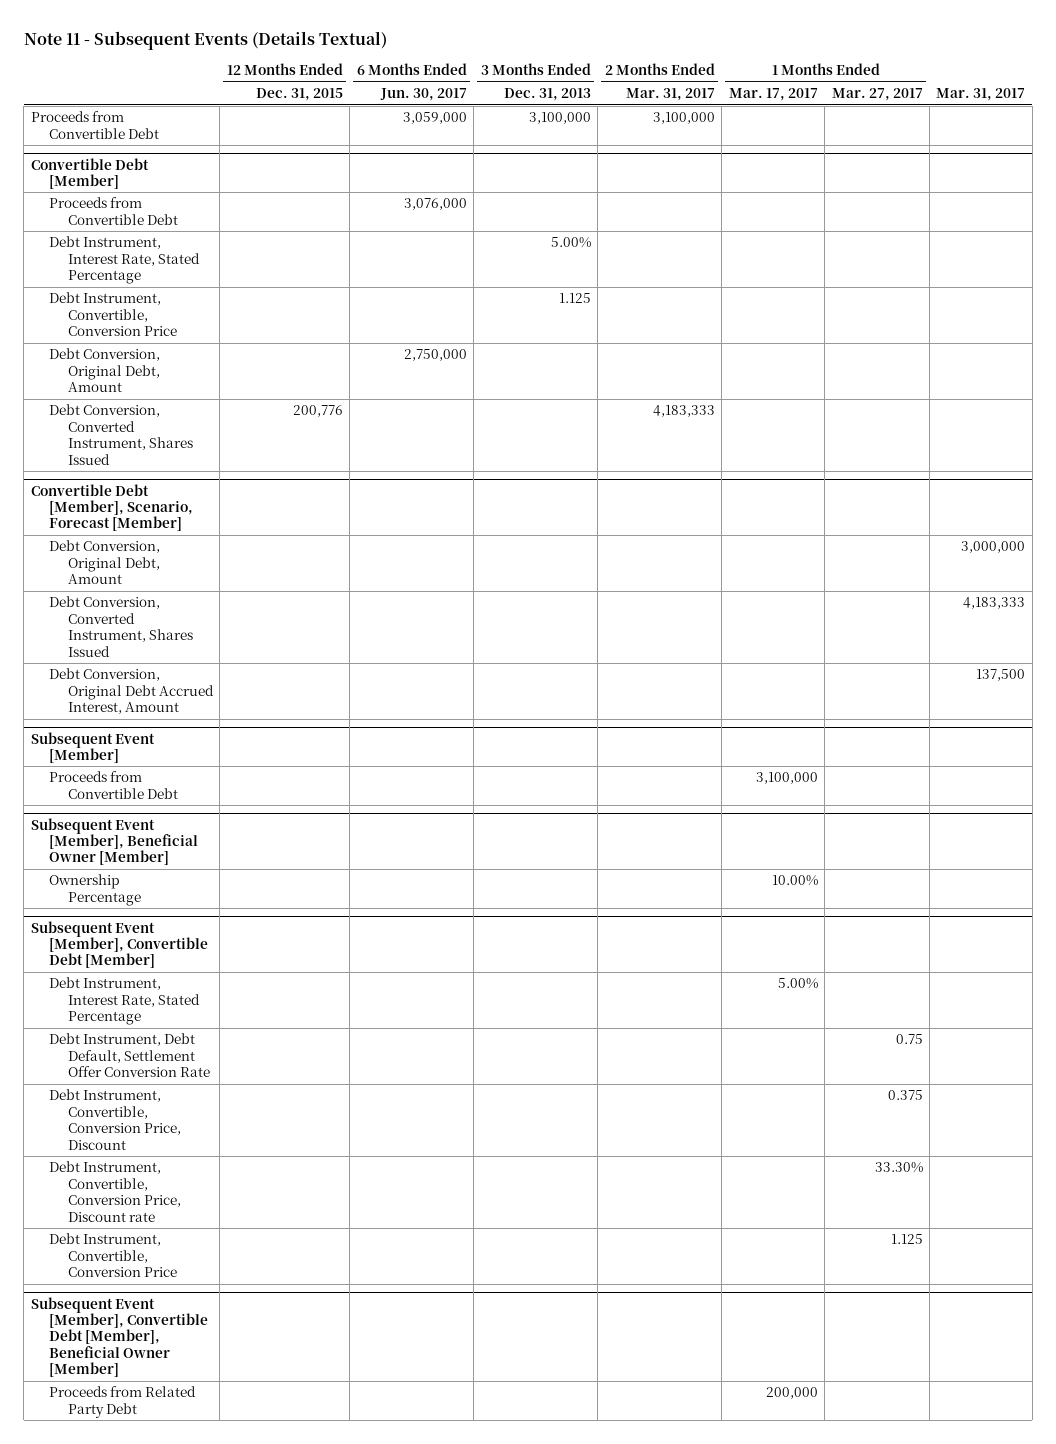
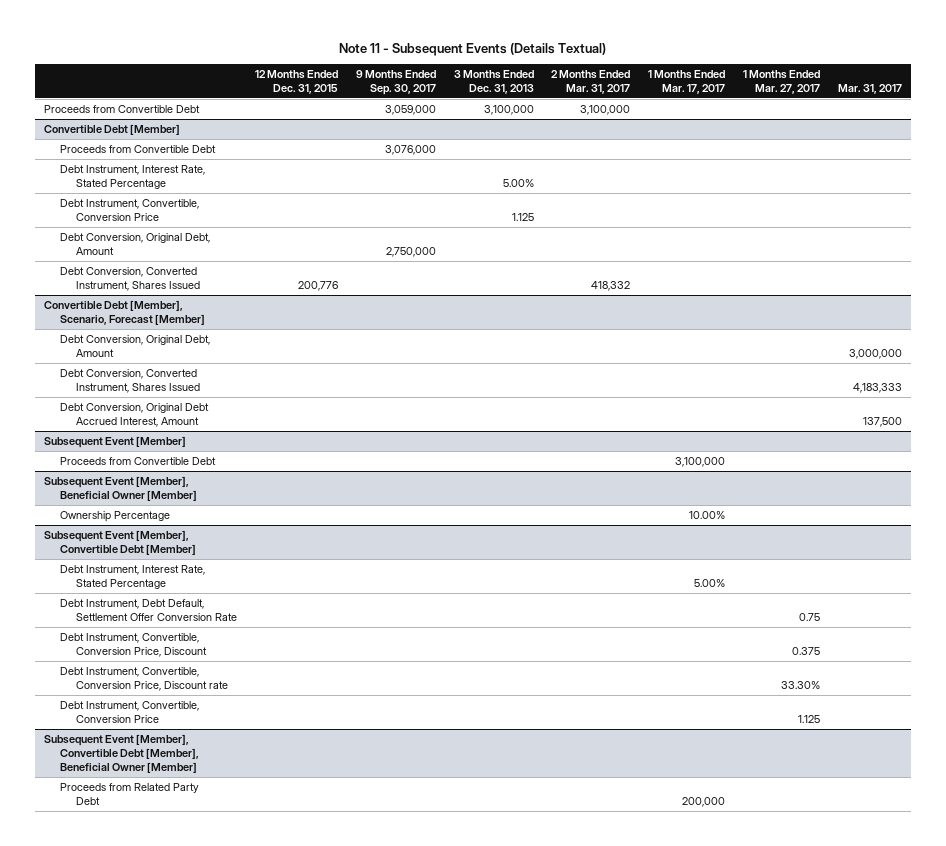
- | 12 Months Ended Dec. 31, 2015 | 6 Months Ended Jun. 30, 2017 | 3 Months Ended Dec. 31, 2013 | 2 Months Ended Mar. 31, 2017 | 1 Months Ended Mar. 17, 2017 | 1 Months Ended Mar. 27, 2017 | Mar. 31, 2017
+ | 12 Months Ended Dec. 31, 2015 | 9 Months Ended Sep. 30, 2017 | 3 Months Ended Dec. 31, 2013 | 2 Months Ended Mar. 31, 2017 | 1 Months Ended Mar. 17, 2017 | 1 Months Ended Mar. 27, 2017 | Mar. 31, 2017
@ Convertible Debt [Member]
- Debt Conversion, Converted Instrument, Shares Issued | 200,776 | | | 4,183,333 | | |
+ Debt Conversion, Converted Instrument, Shares Issued | 200,776 | | | 418,332 | | |

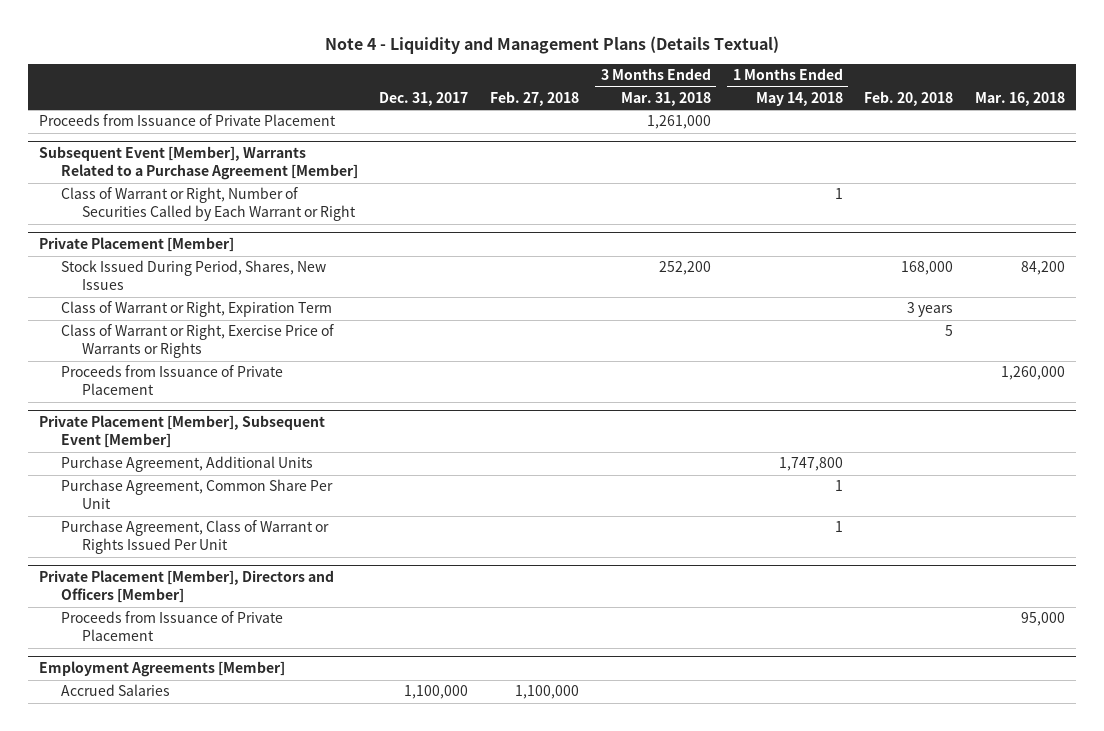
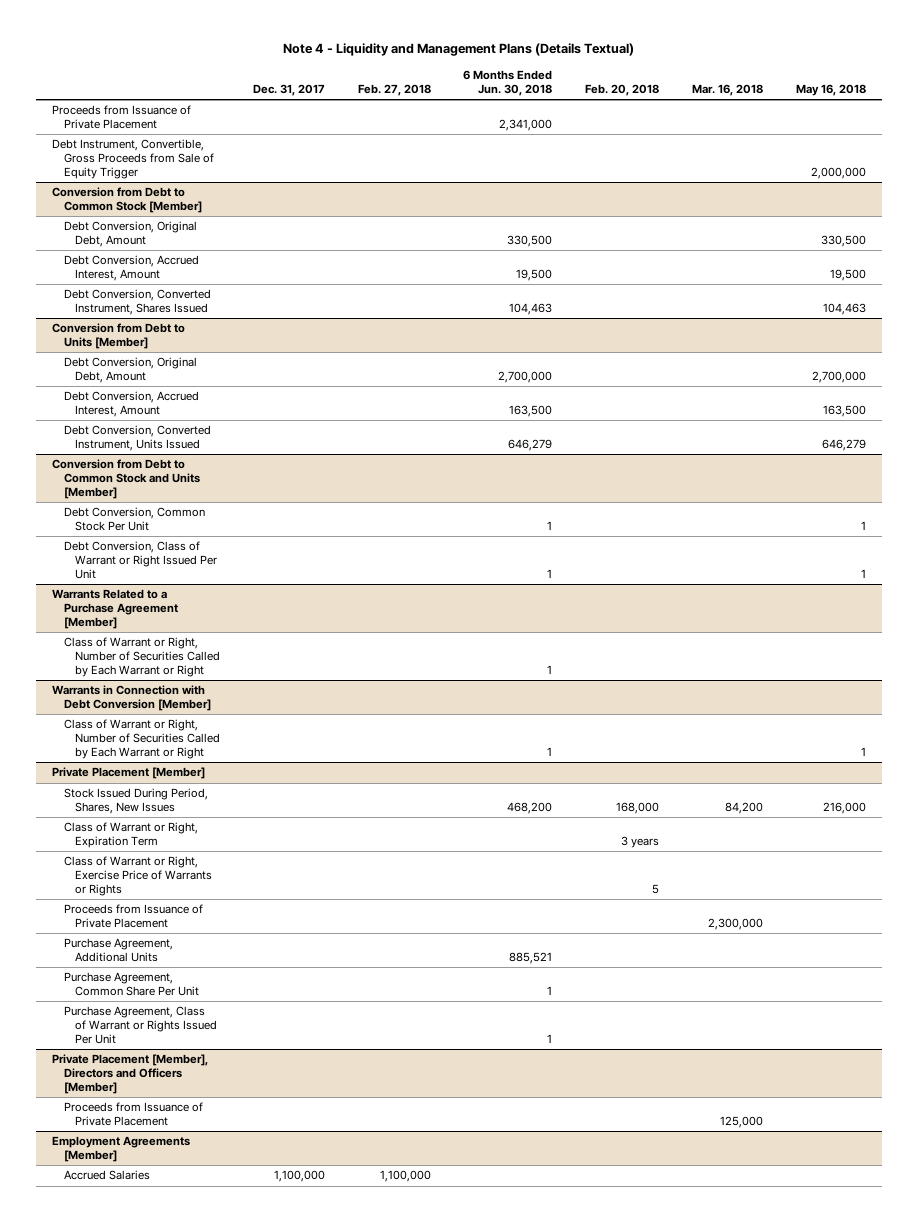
- | Dec. 31, 2017 | Feb. 27, 2018 | 3 Months Ended Mar. 31, 2018 | 1 Months Ended May 14, 2018 | Feb. 20, 2018 | Mar. 16, 2018
+ | Dec. 31, 2017 | Feb. 27, 2018 | 6 Months Ended Jun. 30, 2018 | Feb. 20, 2018 | Mar. 16, 2018 | May 16, 2018
- Subsequent Event [Member], Warrants Related to a Purchase Agreement [Member]
+ Debt Instrument, Convertible, Gross Proceeds from Sale of Equity Trigger | | | | | | 2,000,000
+ Conversion from Debt to Common Stock [Member]
+ Debt Conversion, Original Debt, Amount | | | 330,500 | | | 330,500
+ Debt Conversion, Accrued Interest, Amount | | | 19,500 | | | 19,500
+ Debt Conversion, Converted Instrument, Shares Issued | | | 104,463 | | | 104,463
+ Conversion from Debt to Units [Member]
+ Debt Conversion, Original Debt, Amount | | | 2,700,000 | | | 2,700,000
+ Debt Conversion, Accrued Interest, Amount | | | 163,500 | | | 163,500
+ Debt Conversion, Converted Instrument, Units Issued | | | 646,279 | | | 646,279
+ Conversion from Debt to Common Stock and Units [Member]
+ Debt Conversion, Common Stock Per Unit | | | 1 | | | 1
+ Debt Conversion, Class of Warrant or Right Issued Per Unit | | | 1 | | | 1
+ Warrants Related to a Purchase Agreement [Member]
+ Warrants in Connection with Debt Conversion [Member]
+ Class of Warrant or Right, Number of Securities Called by Each Warrant or Right | | | 1 | | | 1
@ Private Placement [Member]
- Proceeds from Issuance of Private Placement | | | | | | 1,260,000
- Private Placement [Member], Subsequent Event [Member]
- Purchase Agreement, Additional Units | | | | 1,747,800 | |
- Purchase Agreement, Common Share Per Unit | | | | 1 | |
- Purchase Agreement, Class of Warrant or Rights Issued Per Unit | | | | 1 | |
@ Private Placement [Member]
+ Proceeds from Issuance of Private Placement | | | | | 2,300,000 |
+ Purchase Agreement, Additional Units | | | 885,521 | | |
+ Purchase Agreement, Common Share Per Unit | | | 1 | | |
+ Purchase Agreement, Class of Warrant or Rights Issued Per Unit | | | 1 | | |
@ Private Placement [Member], Directors and Officers [Member]
- Proceeds from Issuance of Private Placement | | | | | | 95,000
+ Proceeds from Issuance of Private Placement | | | | | 125,000 |

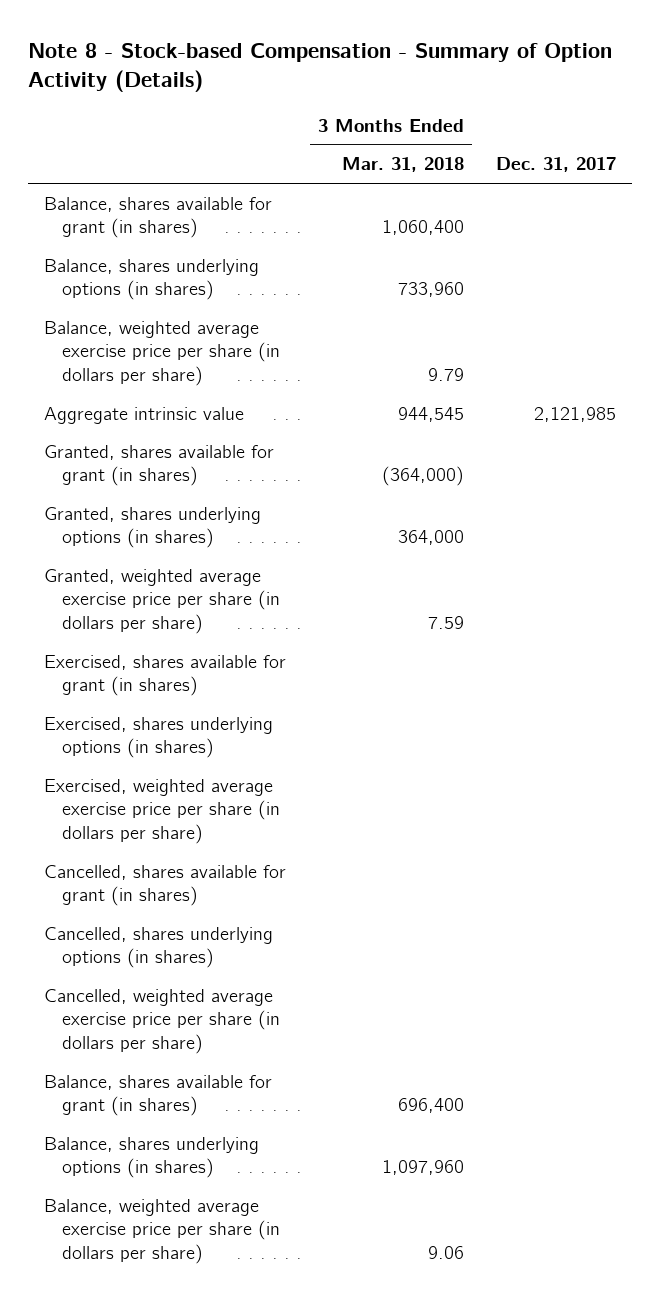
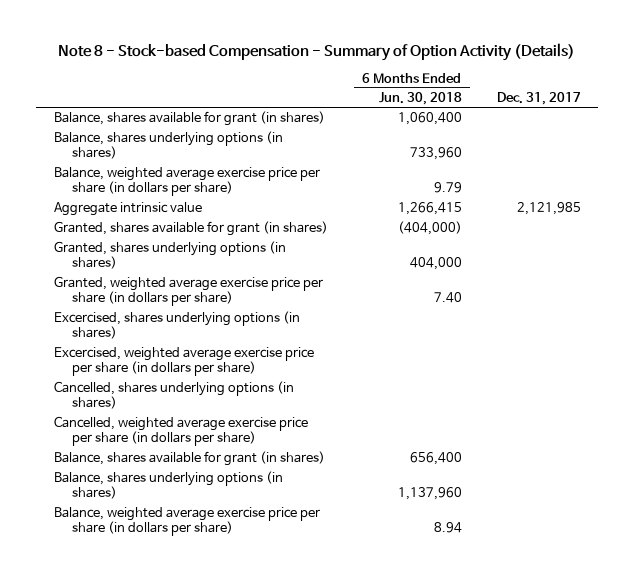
- | 3 Months Ended Mar. 31, 2018 | Dec. 31, 2017
+ | 6 Months Ended Jun. 30, 2018 | Dec. 31, 2017
- Exercised, shares available for grant (in shares)
- Exercised, shares underlying options (in shares)
- Exercised, weighted average exercise price per share (in dollars per share)
- Cancelled, shares available for grant (in shares)
+ Excercised, shares underlying options (in shares)
+ Excercised, weighted average exercise price per share (in dollars per share)

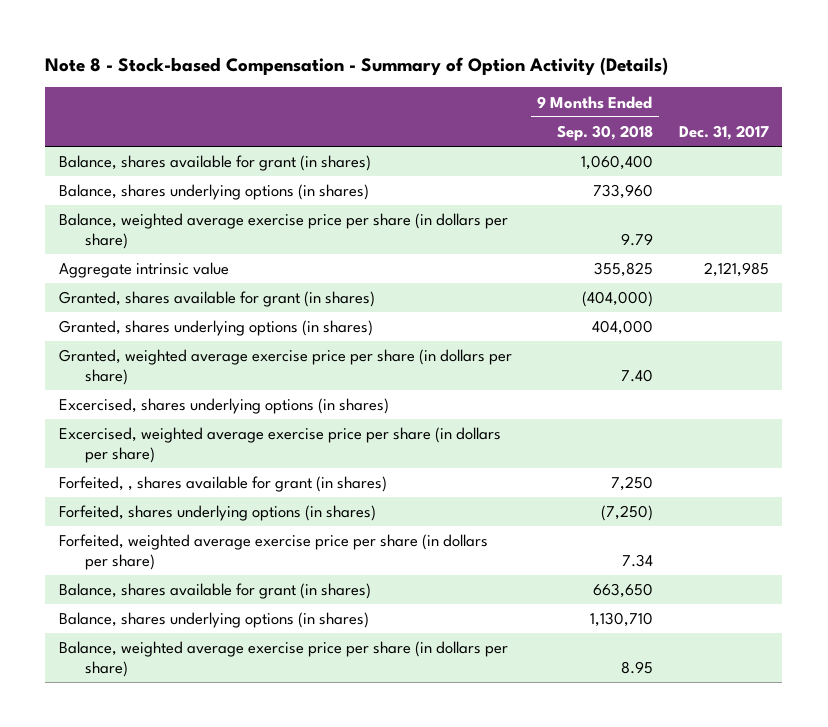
- | 6 Months Ended Jun. 30, 2018 | Dec. 31, 2017
+ | 9 Months Ended Sep. 30, 2018 | Dec. 31, 2017
- Cancelled, shares underlying options (in shares)
- Cancelled, weighted average exercise price per share (in dollars per share)
+ Forfeited, , shares available for grant (in shares) | 7,250 |
+ Forfeited, shares underlying options (in shares) | (7,250) |
+ Forfeited, weighted average exercise price per share (in dollars per share) | 7.34 |

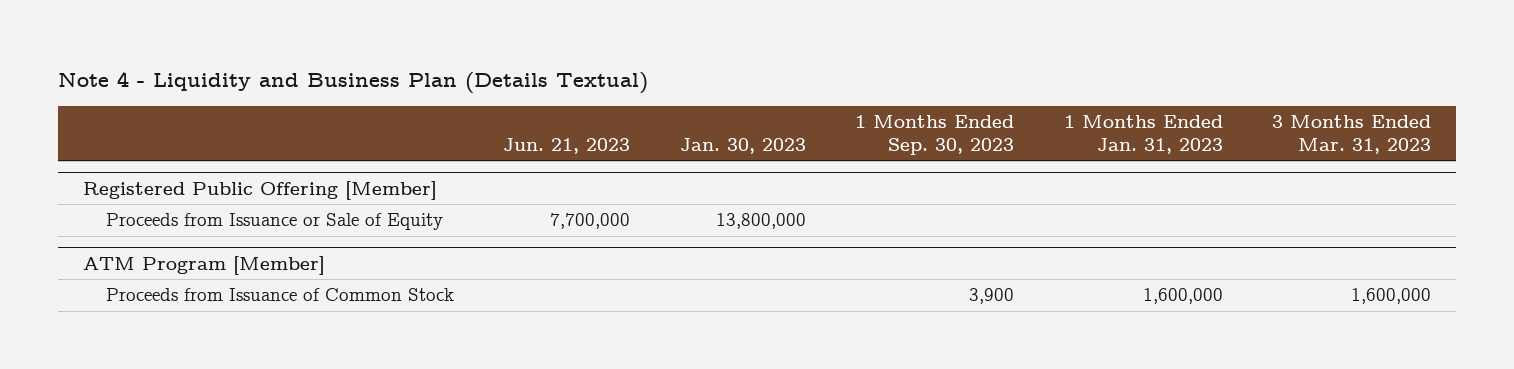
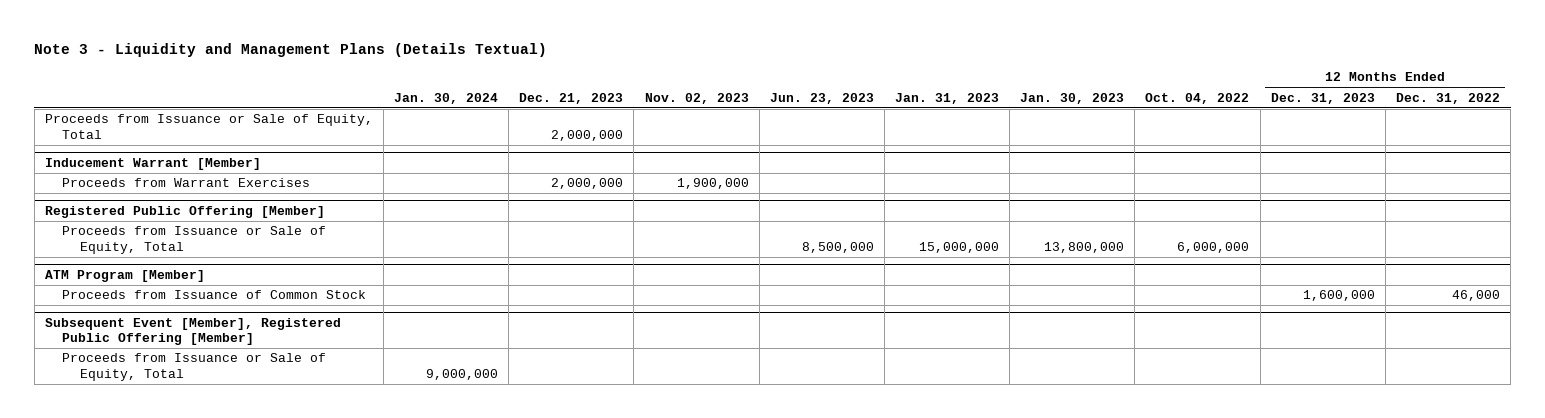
- Note 4 - Liquidity and Business Plan (Details Textual)
+ Note 3 - Liquidity and Management Plans (Details Textual)
- | Jun. 21, 2023 | Jan. 30, 2023 | 1 Months Ended Sep. 30, 2023 | 1 Months Ended Jan. 31, 2023 | 3 Months Ended Mar. 31, 2023
+ | Jan. 30, 2024 | Dec. 21, 2023 | Nov. 02, 2023 | Jun. 23, 2023 | Jan. 31, 2023 | Jan. 30, 2023 | Oct. 04, 2022 | 12 Months Ended Dec. 31, 2023 | 12 Months Ended Dec. 31, 2022
+ Proceeds from Issuance or Sale of Equity, Total | | 2,000,000 | | | | | | |
+ Inducement Warrant [Member]
+ Proceeds from Warrant Exercises | | 2,000,000 | 1,900,000 | | | | | |
@ Registered Public Offering [Member]
- Proceeds from Issuance or Sale of Equity | 7,700,000 | 13,800,000 | | |
+ Proceeds from Issuance or Sale of Equity, Total | | | | 8,500,000 | 15,000,000 | 13,800,000 | 6,000,000 | |
+ Subsequent Event [Member], Registered Public Offering [Member]
+ Proceeds from Issuance or Sale of Equity, Total | 9,000,000 | | | | | | | |

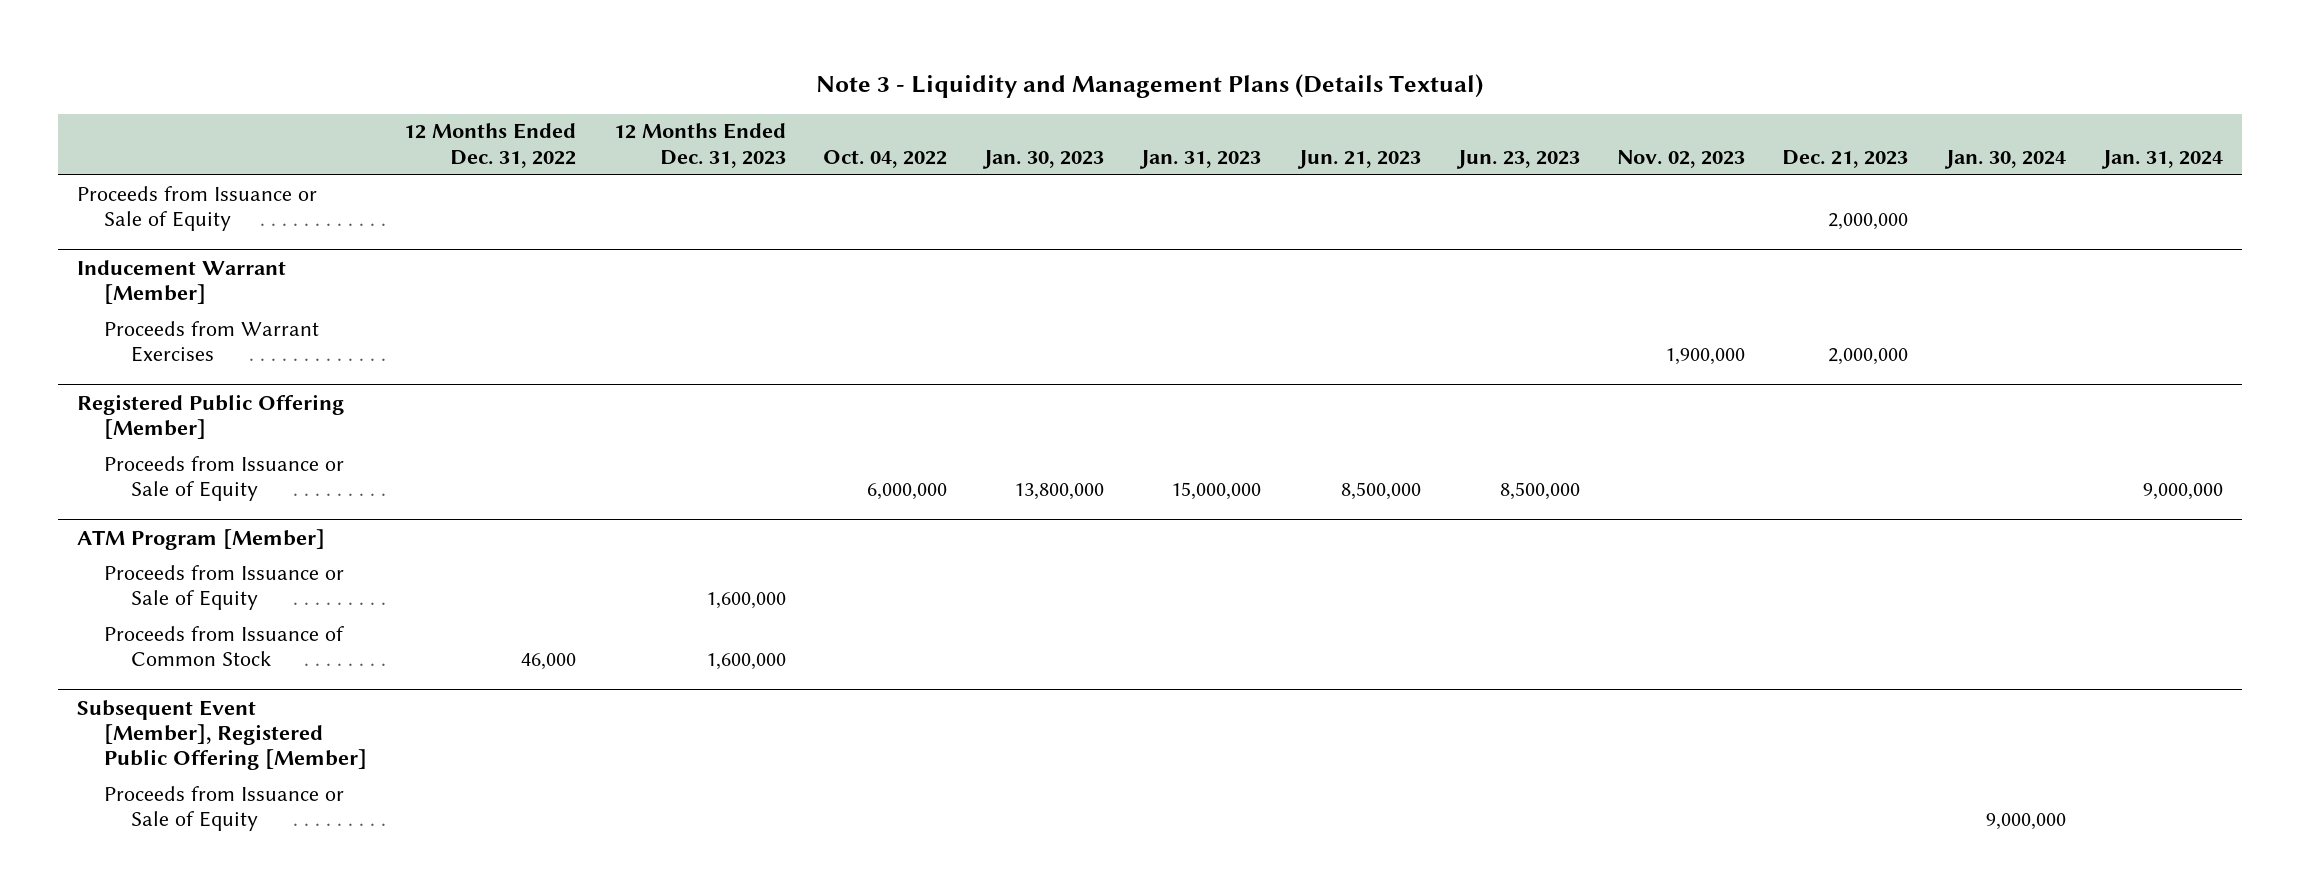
- | Jan. 30, 2024 | Dec. 21, 2023 | Nov. 02, 2023 | Jun. 23, 2023 | Jan. 31, 2023 | Jan. 30, 2023 | Oct. 04, 2022 | 12 Months Ended Dec. 31, 2023 | 12 Months Ended Dec. 31, 2022
+ | 12 Months Ended Dec. 31, 2022 | 12 Months Ended Dec. 31, 2023 | Oct. 04, 2022 | Jan. 30, 2023 | Jan. 31, 2023 | Jun. 21, 2023 | Jun. 23, 2023 | Nov. 02, 2023 | Dec. 21, 2023 | Jan. 30, 2024 | Jan. 31, 2024
- Proceeds from Issuance or Sale of Equity, Total | | 2,000,000 | | | | | | |
+ Proceeds from Issuance or Sale of Equity | | | | | | | | | 2,000,000 | |
@ Registered Public Offering [Member]
- Proceeds from Issuance or Sale of Equity, Total | | | | 8,500,000 | 15,000,000 | 13,800,000 | 6,000,000 | |
+ Proceeds from Issuance or Sale of Equity | | | 6,000,000 | 13,800,000 | 15,000,000 | 8,500,000 | 8,500,000 | | | | 9,000,000
@ ATM Program [Member]
+ Proceeds from Issuance or Sale of Equity | | 1,600,000 | | | | | | | | |
@ Subsequent Event [Member], Registered Public Offering [Member]
- Proceeds from Issuance or Sale of Equity, Total | 9,000,000 | | | | | | | |
+ Proceeds from Issuance or Sale of Equity | | | | | | | | | | 9,000,000 |

